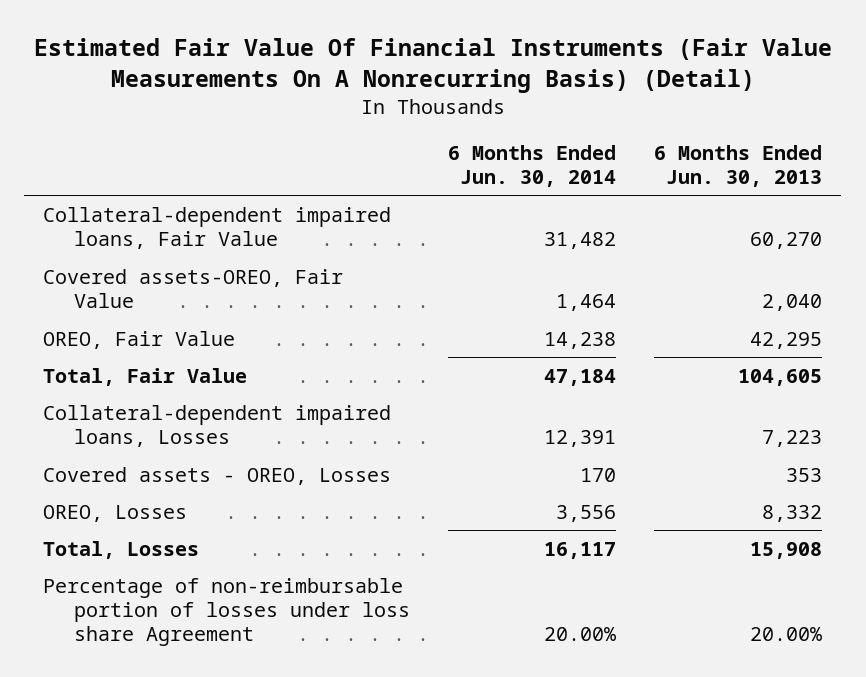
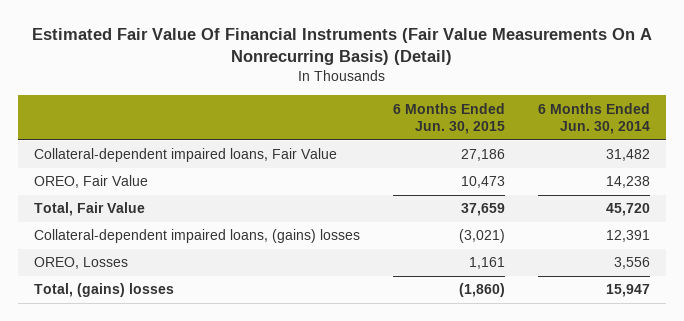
- | 6 Months Ended Jun. 30, 2014 | 6 Months Ended Jun. 30, 2013
+ | 6 Months Ended Jun. 30, 2015 | 6 Months Ended Jun. 30, 2014
- Covered assets-OREO, Fair Value | 1,464 | 2,040
- Total, Fair Value | 47,184 | 104,605
- Collateral-dependent impaired loans, Losses | 12,391 | 7,223
- Covered assets - OREO, Losses | 170 | 353
+ Total, Fair Value | 37,659 | 45,720
+ Collateral-dependent impaired loans, (gains) losses | (3,021) | 12,391
- Total, Losses | 16,117 | 15,908
- Percentage of non-reimbursable portion of losses under loss share Agreement | 20.00% | 20.00%
+ Total, (gains) losses | (1,860) | 15,947

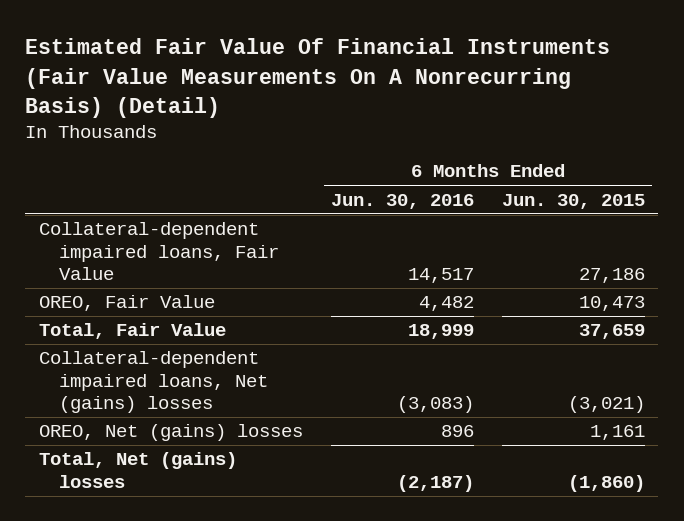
- | 6 Months Ended Jun. 30, 2015 | 6 Months Ended Jun. 30, 2014
+ | 6 Months Ended Jun. 30, 2016 | 6 Months Ended Jun. 30, 2015
- Collateral-dependent impaired loans, (gains) losses | (3,021) | 12,391
- OREO, Losses | 1,161 | 3,556
- Total, (gains) losses | (1,860) | 15,947
+ Collateral-dependent impaired loans, Net (gains) losses | (3,083) | (3,021)
+ OREO, Net (gains) losses | 896 | 1,161
+ Total, Net (gains) losses | (2,187) | (1,860)

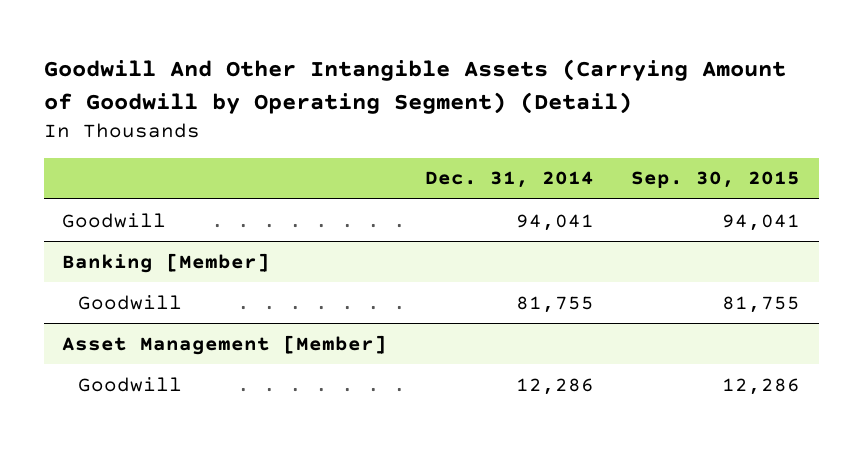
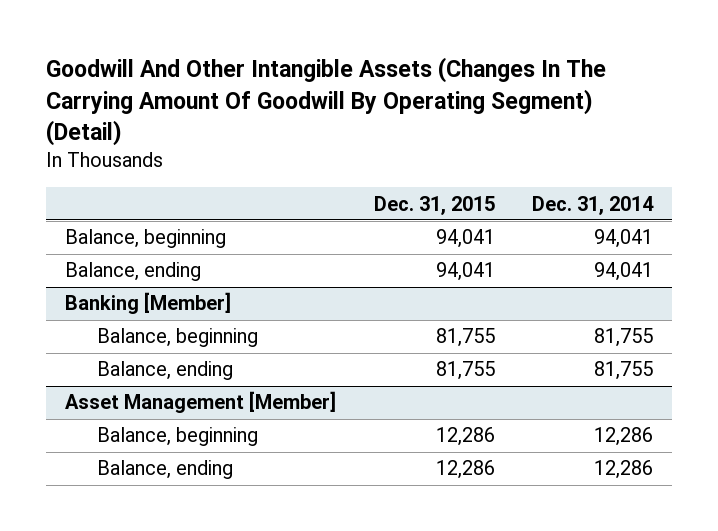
- Goodwill And Other Intangible Assets (Carrying Amount of Goodwill by Operating Segment) (Detail)
+ Goodwill And Other Intangible Assets (Changes In The Carrying Amount Of Goodwill By Operating Segment) (Detail)
- | Dec. 31, 2014 | Sep. 30, 2015
+ | Dec. 31, 2015 | Dec. 31, 2014
- Goodwill | 94,041 | 94,041
+ Balance, beginning | 94,041 | 94,041
+ Balance, ending | 94,041 | 94,041
@ Banking [Member]
- Goodwill | 81,755 | 81,755
+ Balance, beginning | 81,755 | 81,755
+ Balance, ending | 81,755 | 81,755
@ Asset Management [Member]
- Goodwill | 12,286 | 12,286
+ Balance, beginning | 12,286 | 12,286
+ Balance, ending | 12,286 | 12,286

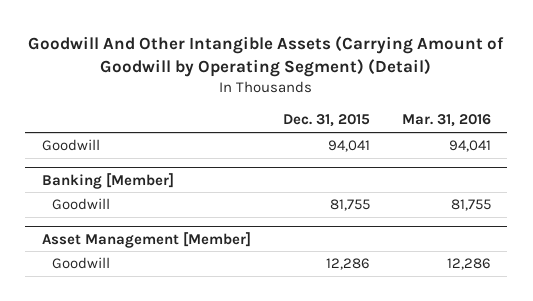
- Goodwill And Other Intangible Assets (Changes In The Carrying Amount Of Goodwill By Operating Segment) (Detail)
+ Goodwill And Other Intangible Assets (Carrying Amount of Goodwill by Operating Segment) (Detail)
- | Dec. 31, 2015 | Dec. 31, 2014
+ | Dec. 31, 2015 | Mar. 31, 2016
- Balance, beginning | 94,041 | 94,041
- Balance, ending | 94,041 | 94,041
+ Goodwill | 94,041 | 94,041
@ Banking [Member]
- Balance, beginning | 81,755 | 81,755
- Balance, ending | 81,755 | 81,755
+ Goodwill | 81,755 | 81,755
@ Asset Management [Member]
- Balance, beginning | 12,286 | 12,286
- Balance, ending | 12,286 | 12,286
+ Goodwill | 12,286 | 12,286

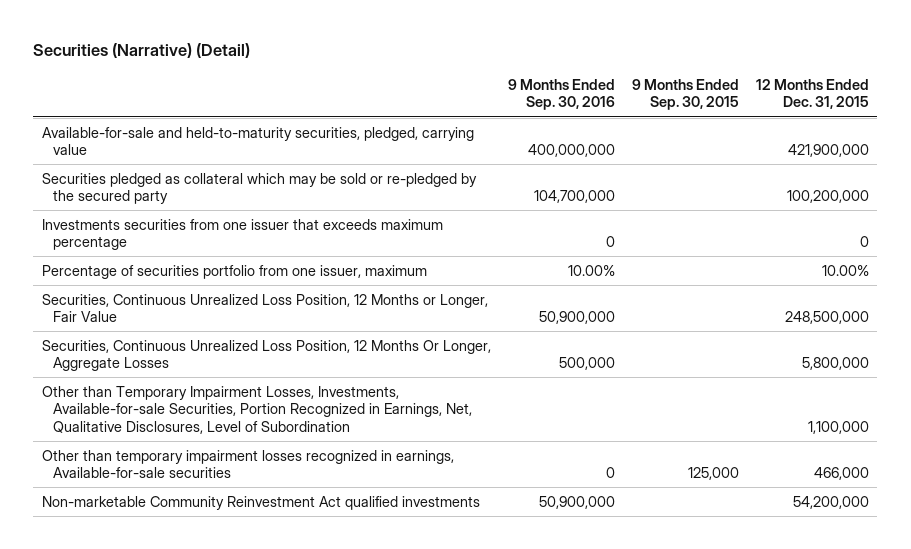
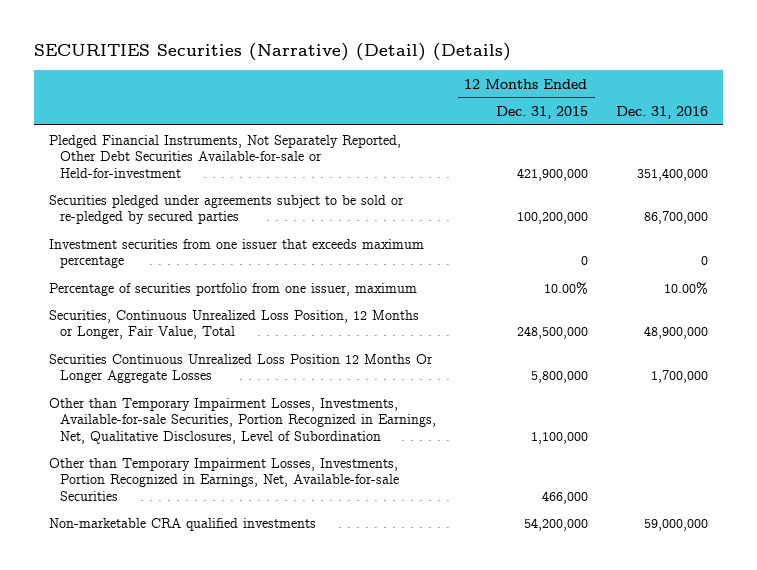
- Securities (Narrative) (Detail)
+ SECURITIES Securities (Narrative) (Detail) (Details)
- | 9 Months Ended Sep. 30, 2016 | 9 Months Ended Sep. 30, 2015 | 12 Months Ended Dec. 31, 2015
+ | 12 Months Ended Dec. 31, 2015 | Dec. 31, 2016
- Available-for-sale and held-to-maturity securities, pledged, carrying value | 400,000,000 | | 421,900,000
- Securities pledged as collateral which may be sold or re-pledged by the secured party | 104,700,000 | | 100,200,000
- Investments securities from one issuer that exceeds maximum percentage | 0 | | 0
+ Pledged Financial Instruments, Not Separately Reported, Other Debt Securities Available-for-sale or Held-for-investment | 421,900,000 | 351,400,000
+ Securities pledged under agreements subject to be sold or re-pledged by secured parties | 100,200,000 | 86,700,000
+ Investment securities from one issuer that exceeds maximum percentage | 0 | 0
- Securities, Continuous Unrealized Loss Position, 12 Months or Longer, Fair Value | 50,900,000 | | 248,500,000
- Securities, Continuous Unrealized Loss Position, 12 Months Or Longer, Aggregate Losses | 500,000 | | 5,800,000
+ Securities, Continuous Unrealized Loss Position, 12 Months or Longer, Fair Value, Total | 248,500,000 | 48,900,000
+ Securities Continuous Unrealized Loss Position 12 Months Or Longer Aggregate Losses | 5,800,000 | 1,700,000
- Other than temporary impairment losses recognized in earnings, Available-for-sale securities | 0 | 125,000 | 466,000
- Non-marketable Community Reinvestment Act qualified investments | 50,900,000 | | 54,200,000
+ Other than Temporary Impairment Losses, Investments, Portion Recognized in Earnings, Net, Available-for-sale Securities | 466,000 |
+ Non-marketable CRA qualified investments | 54,200,000 | 59,000,000

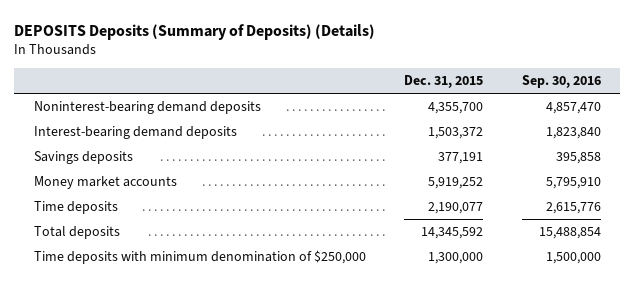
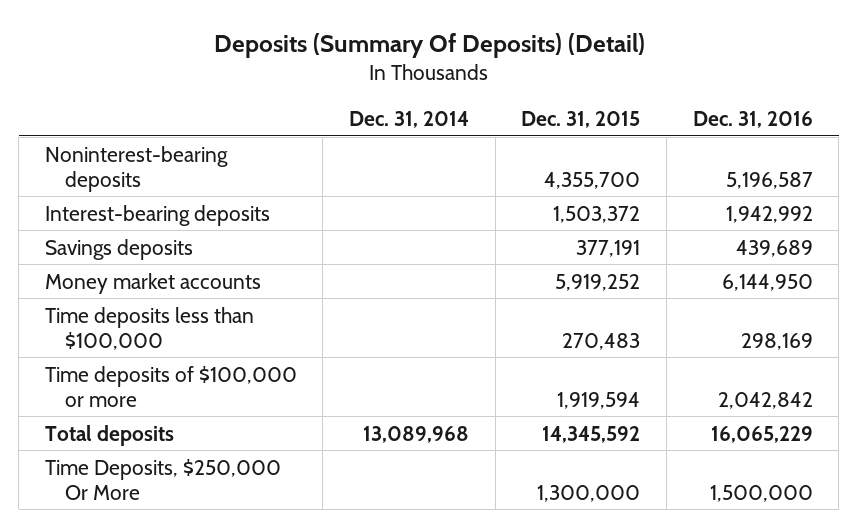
- DEPOSITS Deposits (Summary of Deposits) (Details)
+ Deposits (Summary Of Deposits) (Detail)
- | Dec. 31, 2015 | Sep. 30, 2016
+ | Dec. 31, 2014 | Dec. 31, 2015 | Dec. 31, 2016
- Noninterest-bearing demand deposits | 4,355,700 | 4,857,470
- Interest-bearing demand deposits | 1,503,372 | 1,823,840
+ Noninterest-bearing deposits | | 4,355,700 | 5,196,587
+ Interest-bearing deposits | | 1,503,372 | 1,942,992
- Time deposits | 2,190,077 | 2,615,776
+ Time deposits less than $100,000 | | 270,483 | 298,169
+ Time deposits of $100,000 or more | | 1,919,594 | 2,042,842
- Time deposits with minimum denomination of $250,000 | 1,300,000 | 1,500,000
+ Time Deposits, $250,000 Or More | | 1,300,000 | 1,500,000

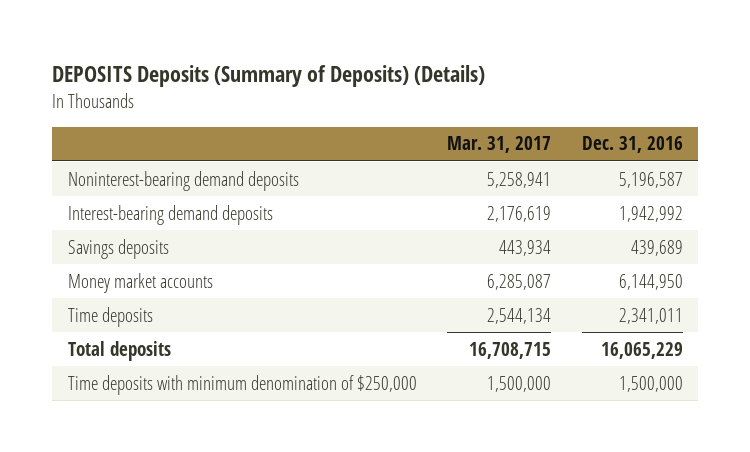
- Deposits (Summary Of Deposits) (Detail)
+ DEPOSITS Deposits (Summary of Deposits) (Details)
- | Dec. 31, 2014 | Dec. 31, 2015 | Dec. 31, 2016
+ | Mar. 31, 2017 | Dec. 31, 2016
- Noninterest-bearing deposits | | 4,355,700 | 5,196,587
- Interest-bearing deposits | | 1,503,372 | 1,942,992
+ Noninterest-bearing demand deposits | 5,258,941 | 5,196,587
+ Interest-bearing demand deposits | 2,176,619 | 1,942,992
- Time deposits less than $100,000 | | 270,483 | 298,169
- Time deposits of $100,000 or more | | 1,919,594 | 2,042,842
+ Time deposits | 2,544,134 | 2,341,011
- Time Deposits, $250,000 Or More | | 1,300,000 | 1,500,000
+ Time deposits with minimum denomination of $250,000 | 1,500,000 | 1,500,000

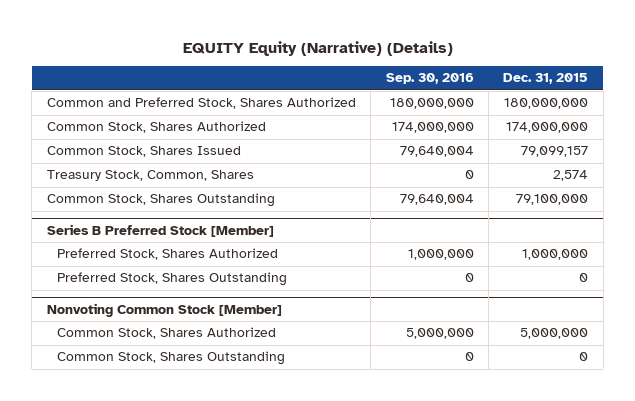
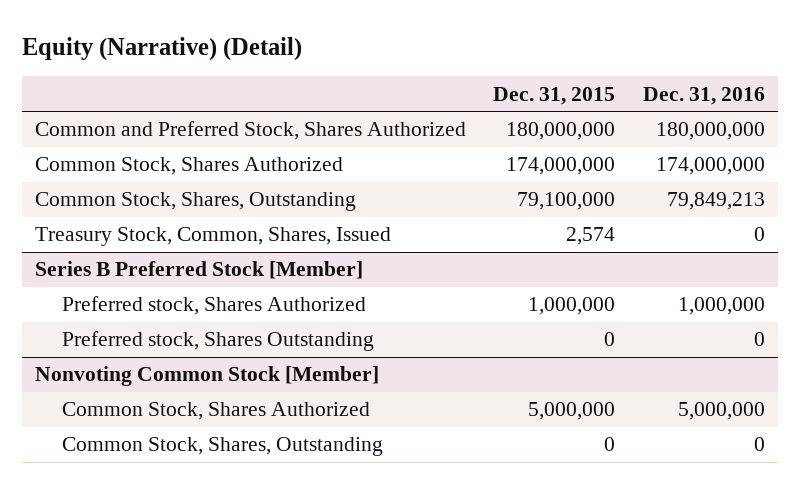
- EQUITY Equity (Narrative) (Details)
+ Equity (Narrative) (Detail)
- | Sep. 30, 2016 | Dec. 31, 2015
+ | Dec. 31, 2015 | Dec. 31, 2016
- Common Stock, Shares Issued | 79,640,004 | 79,099,157
- Treasury Stock, Common, Shares | 0 | 2,574
- Common Stock, Shares Outstanding | 79,640,004 | 79,100,000
+ Common Stock, Shares, Outstanding | 79,100,000 | 79,849,213
+ Treasury Stock, Common, Shares, Issued | 2,574 | 0
@ Series B Preferred Stock [Member]
- Preferred Stock, Shares Authorized | 1,000,000 | 1,000,000
- Preferred Stock, Shares Outstanding | 0 | 0
+ Preferred stock, Shares Authorized | 1,000,000 | 1,000,000
+ Preferred stock, Shares Outstanding | 0 | 0
@ Nonvoting Common Stock [Member]
- Common Stock, Shares Outstanding | 0 | 0
+ Common Stock, Shares, Outstanding | 0 | 0

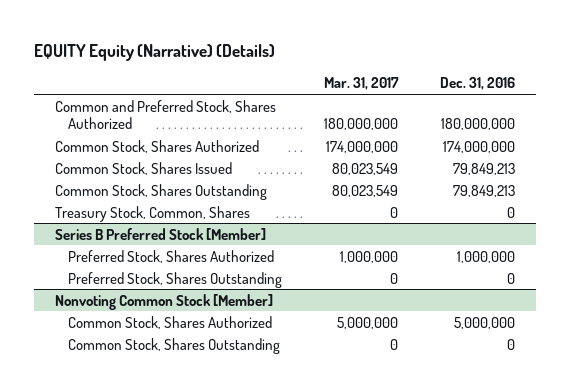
- Equity (Narrative) (Detail)
+ EQUITY Equity (Narrative) (Details)
- | Dec. 31, 2015 | Dec. 31, 2016
+ | Mar. 31, 2017 | Dec. 31, 2016
- Common Stock, Shares, Outstanding | 79,100,000 | 79,849,213
- Treasury Stock, Common, Shares, Issued | 2,574 | 0
+ Common Stock, Shares Issued | 80,023,549 | 79,849,213
+ Common Stock, Shares Outstanding | 80,023,549 | 79,849,213
+ Treasury Stock, Common, Shares | 0 | 0
@ Series B Preferred Stock [Member]
- Preferred stock, Shares Authorized | 1,000,000 | 1,000,000
- Preferred stock, Shares Outstanding | 0 | 0
+ Preferred Stock, Shares Authorized | 1,000,000 | 1,000,000
+ Preferred Stock, Shares Outstanding | 0 | 0
@ Nonvoting Common Stock [Member]
- Common Stock, Shares, Outstanding | 0 | 0
+ Common Stock, Shares Outstanding | 0 | 0

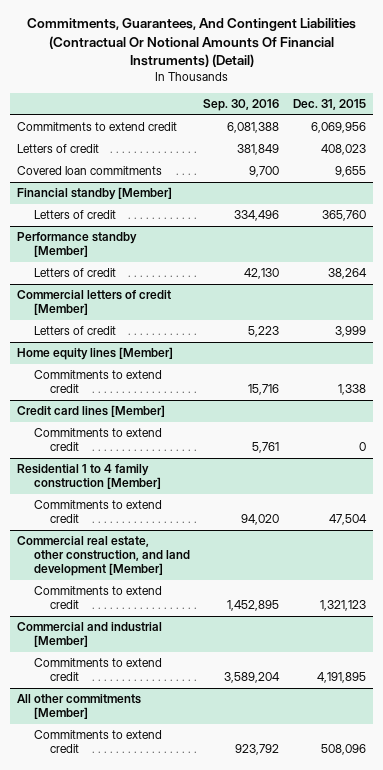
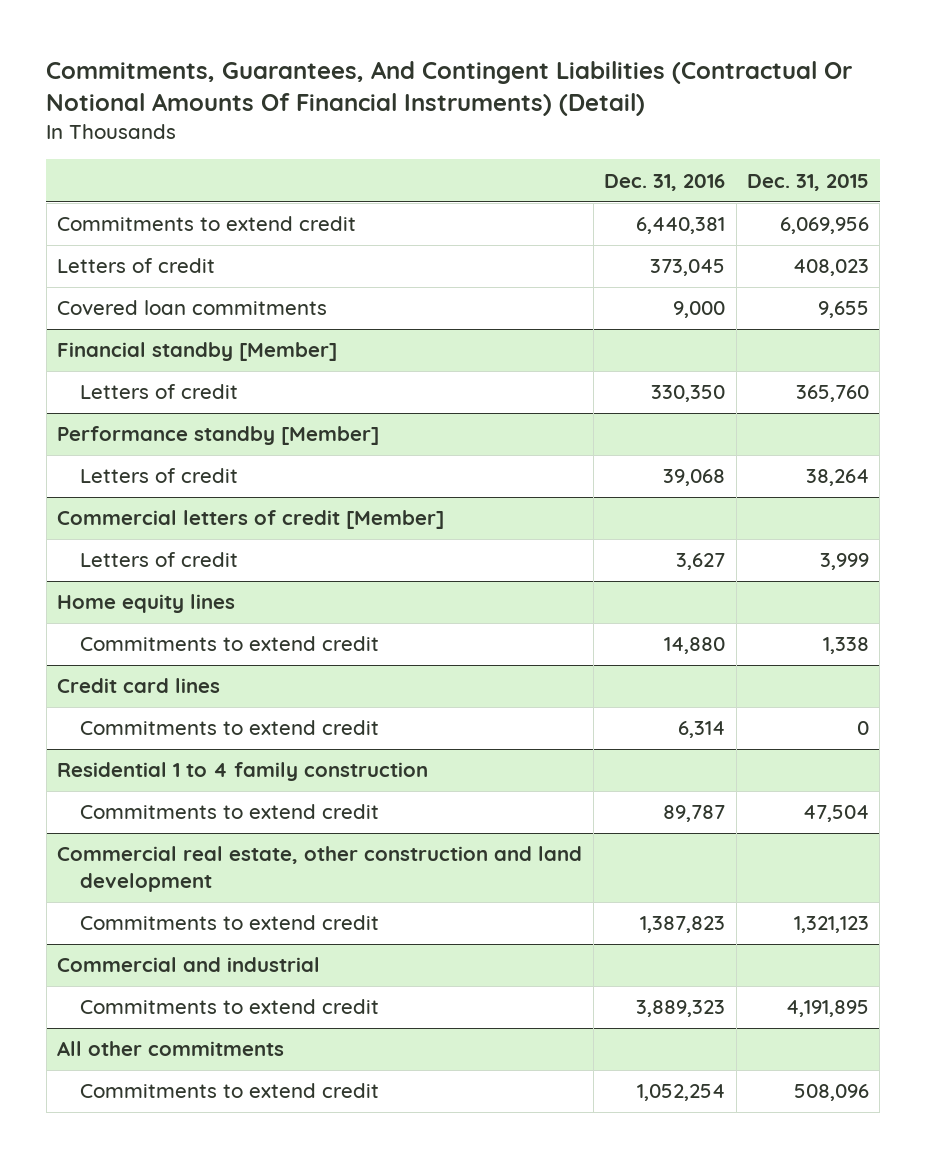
- | Sep. 30, 2016 | Dec. 31, 2015
+ | Dec. 31, 2016 | Dec. 31, 2015
- Home equity lines [Member]
+ Home equity lines
- Credit card lines [Member]
+ Credit card lines
- Residential 1 to 4 family construction [Member]
+ Residential 1 to 4 family construction
- Commercial real estate, other construction, and land development [Member]
+ Commercial real estate, other construction and land development
- Commercial and industrial [Member]
+ Commercial and industrial
- All other commitments [Member]
+ All other commitments

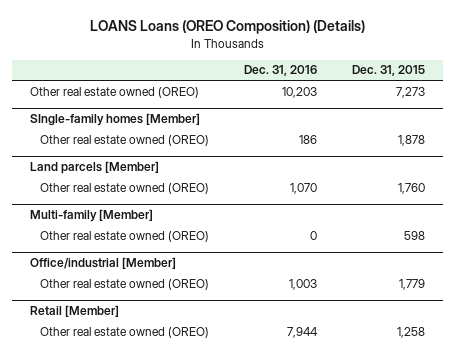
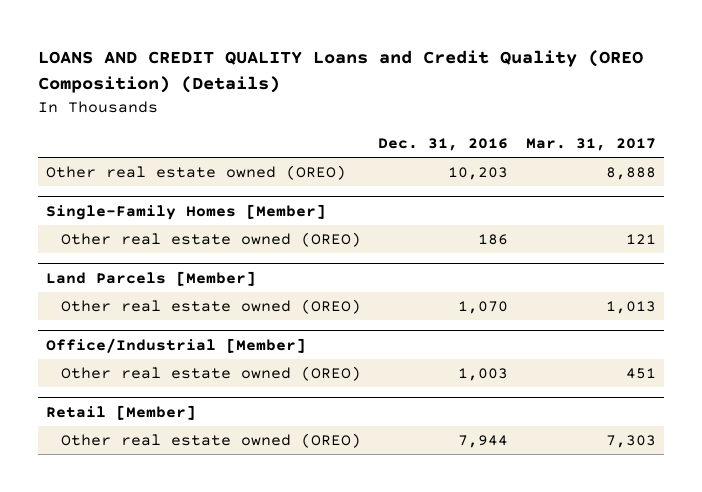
- LOANS Loans (OREO Composition) (Details)
+ LOANS AND CREDIT QUALITY Loans and Credit Quality (OREO Composition) (Details)
- | Dec. 31, 2016 | Dec. 31, 2015
+ | Dec. 31, 2016 | Mar. 31, 2017
- SIngle-family homes [Member]
+ Single-Family Homes [Member]
- Land parcels [Member]
+ Land Parcels [Member]
- Multi-family [Member]
- Other real estate owned (OREO) | 0 | 598
- Office/industrial [Member]
+ Office/Industrial [Member]

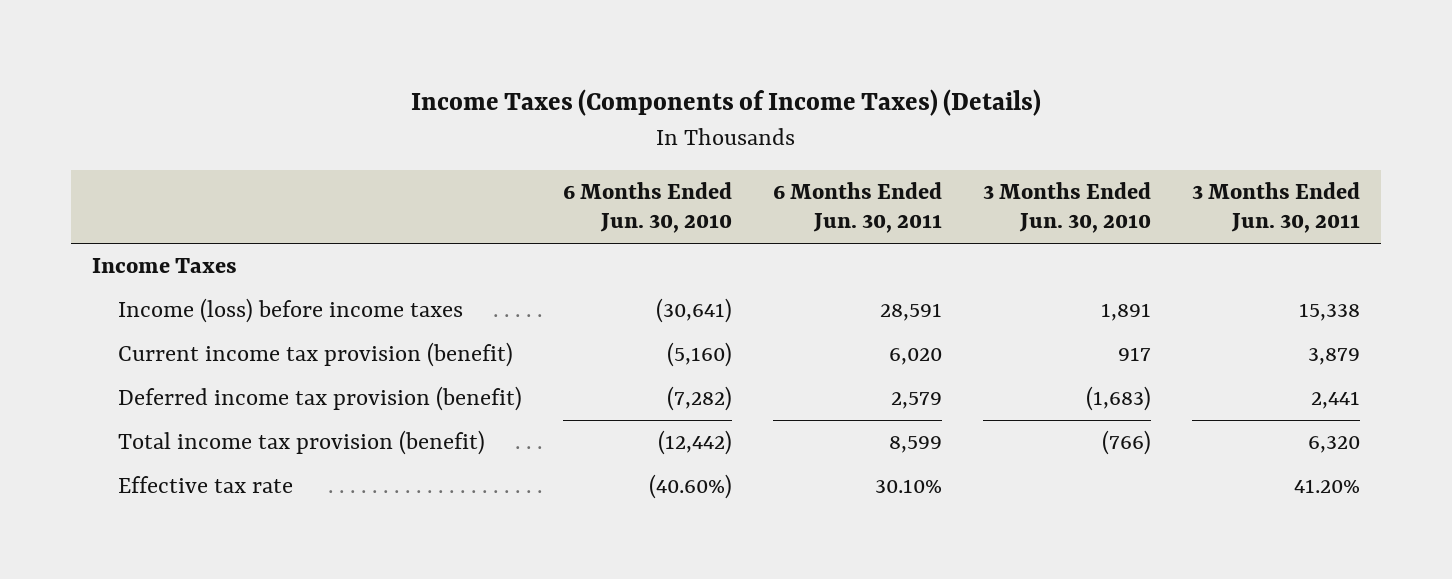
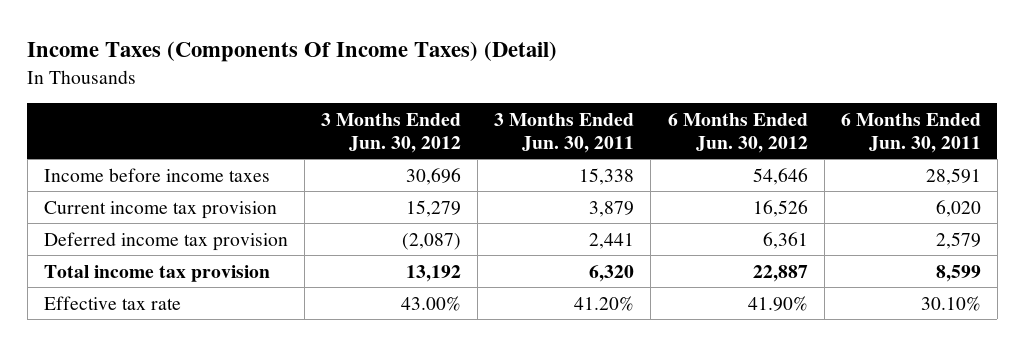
- Income Taxes (Components of Income Taxes) (Details)
+ Income Taxes (Components Of Income Taxes) (Detail)
- | 6 Months Ended Jun. 30, 2010 | 6 Months Ended Jun. 30, 2011 | 3 Months Ended Jun. 30, 2010 | 3 Months Ended Jun. 30, 2011
+ | 3 Months Ended Jun. 30, 2012 | 3 Months Ended Jun. 30, 2011 | 6 Months Ended Jun. 30, 2012 | 6 Months Ended Jun. 30, 2011
- Income Taxes
- Income (loss) before income taxes | (30,641) | 28,591 | 1,891 | 15,338
- Current income tax provision (benefit) | (5,160) | 6,020 | 917 | 3,879
- Deferred income tax provision (benefit) | (7,282) | 2,579 | (1,683) | 2,441
- Total income tax provision (benefit) | (12,442) | 8,599 | (766) | 6,320
+ Income before income taxes | 30,696 | 15,338 | 54,646 | 28,591
+ Current income tax provision | 15,279 | 3,879 | 16,526 | 6,020
+ Deferred income tax provision | (2,087) | 2,441 | 6,361 | 2,579
+ Total income tax provision | 13,192 | 6,320 | 22,887 | 8,599

